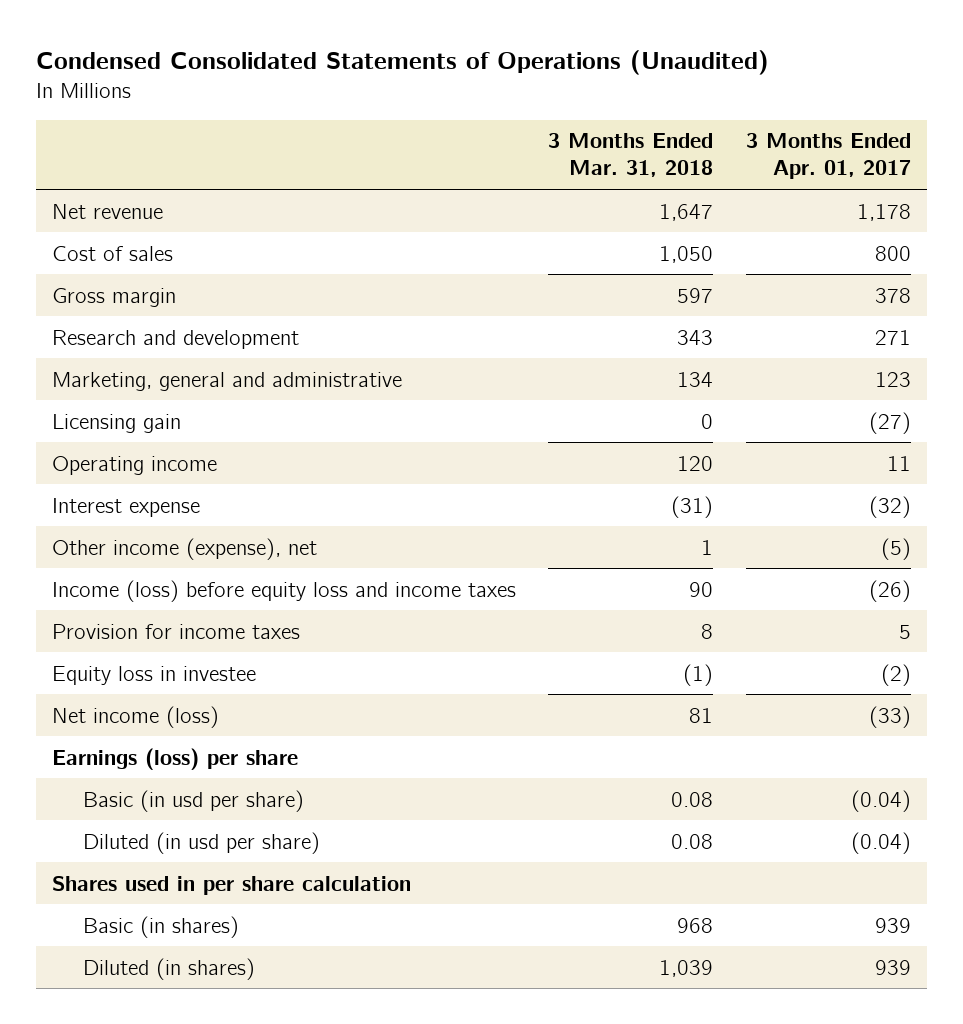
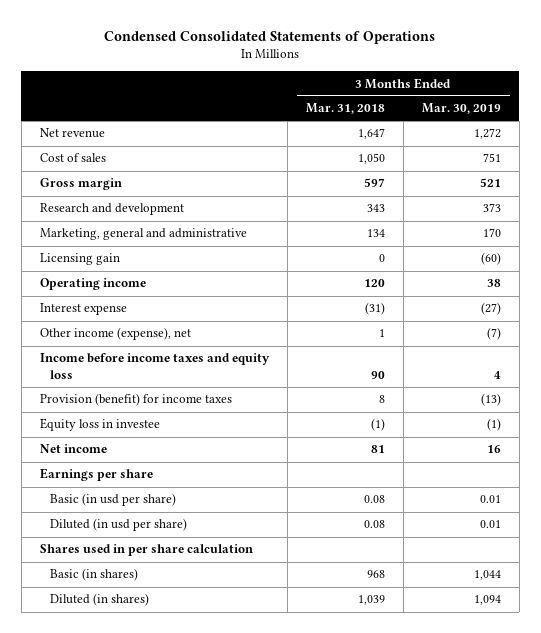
- Condensed Consolidated Statements of Operations (Unaudited)
+ Condensed Consolidated Statements of Operations
- | 3 Months Ended Mar. 31, 2018 | 3 Months Ended Apr. 01, 2017
+ | 3 Months Ended Mar. 31, 2018 | 3 Months Ended Mar. 30, 2019
- Income (loss) before equity loss and income taxes | 90 | (26)
- Provision for income taxes | 8 | 5
+ Income before income taxes and equity loss | 90 | 4
+ Provision (benefit) for income taxes | 8 | (13)
- Net income (loss) | 81 | (33)
- Earnings (loss) per share
+ Net income | 81 | 16
+ Earnings per share

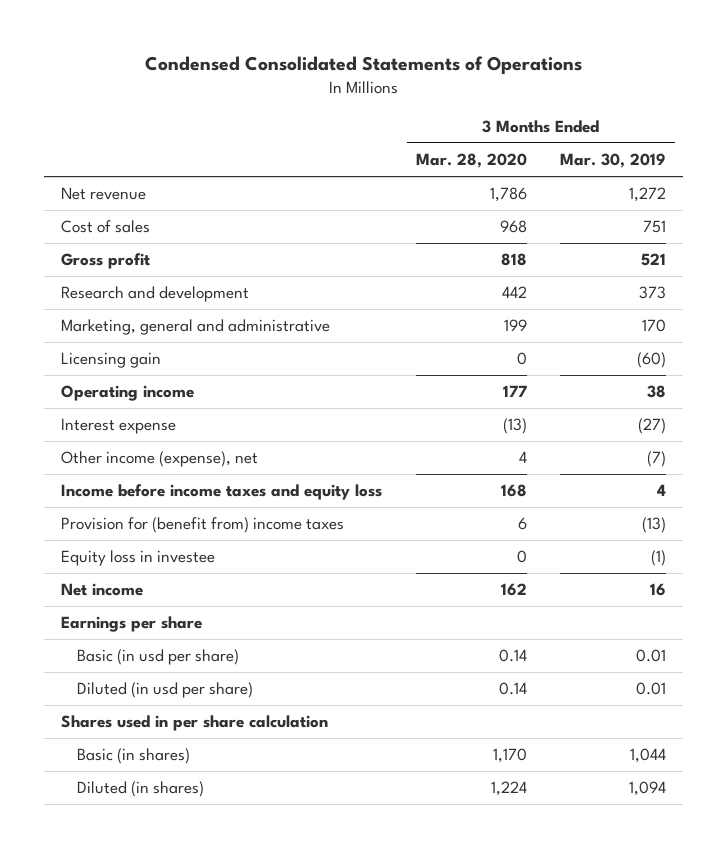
- | 3 Months Ended Mar. 31, 2018 | 3 Months Ended Mar. 30, 2019
+ | 3 Months Ended Mar. 28, 2020 | 3 Months Ended Mar. 30, 2019
- Gross margin | 597 | 521
+ Gross profit | 818 | 521
- Provision (benefit) for income taxes | 8 | (13)
+ Provision for (benefit from) income taxes | 6 | (13)

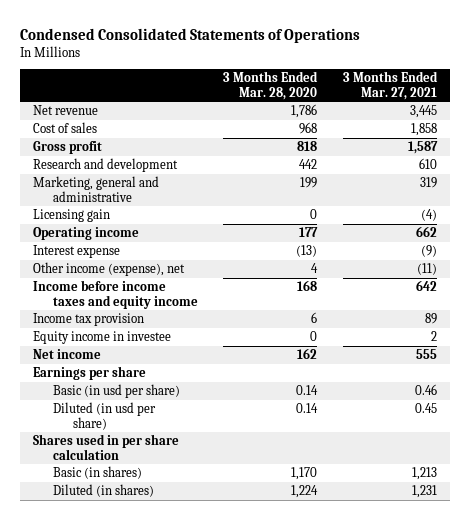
- | 3 Months Ended Mar. 28, 2020 | 3 Months Ended Mar. 30, 2019
+ | 3 Months Ended Mar. 28, 2020 | 3 Months Ended Mar. 27, 2021
- Income before income taxes and equity loss | 168 | 4
- Provision for (benefit from) income taxes | 6 | (13)
- Equity loss in investee | 0 | (1)
+ Income before income taxes and equity income | 168 | 642
+ Income tax provision | 6 | 89
+ Equity income in investee | 0 | 2

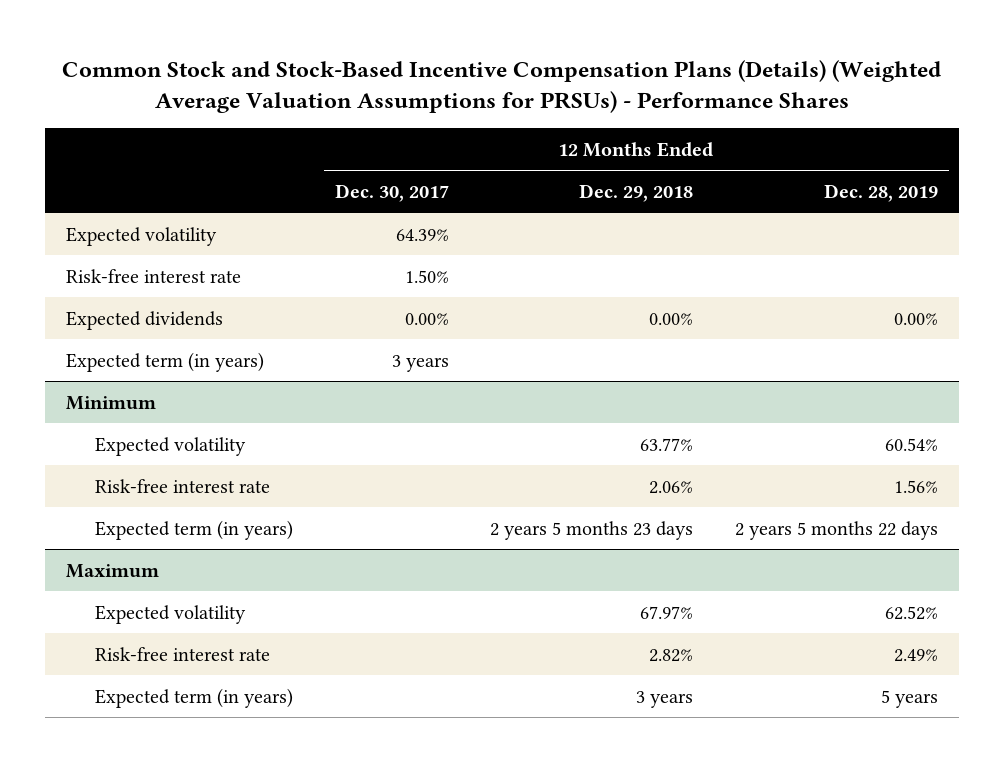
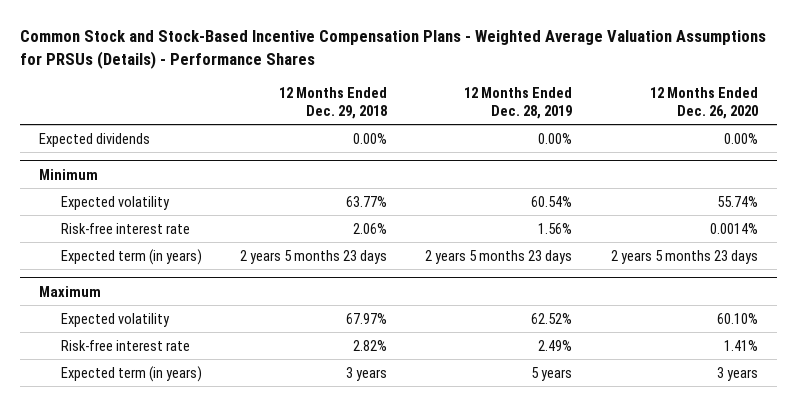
- Common Stock and Stock-Based Incentive Compensation Plans (Details) (Weighted Average Valuation Assumptions for PRSUs) - Performance Shares
+ Common Stock and Stock-Based Incentive Compensation Plans - Weighted Average Valuation Assumptions for PRSUs (Details) - Performance Shares
- | 12 Months Ended Dec. 30, 2017 | 12 Months Ended Dec. 29, 2018 | 12 Months Ended Dec. 28, 2019
+ | 12 Months Ended Dec. 29, 2018 | 12 Months Ended Dec. 28, 2019 | 12 Months Ended Dec. 26, 2020
- Expected volatility | 64.39% | |
- Risk-free interest rate | 1.50% | |
- Expected term (in years) | 3 years | |
@ Minimum
- Expected term (in years) | | 2 years 5 months 23 days | 2 years 5 months 22 days
+ Expected term (in years) | 2 years 5 months 23 days | 2 years 5 months 23 days | 2 years 5 months 23 days

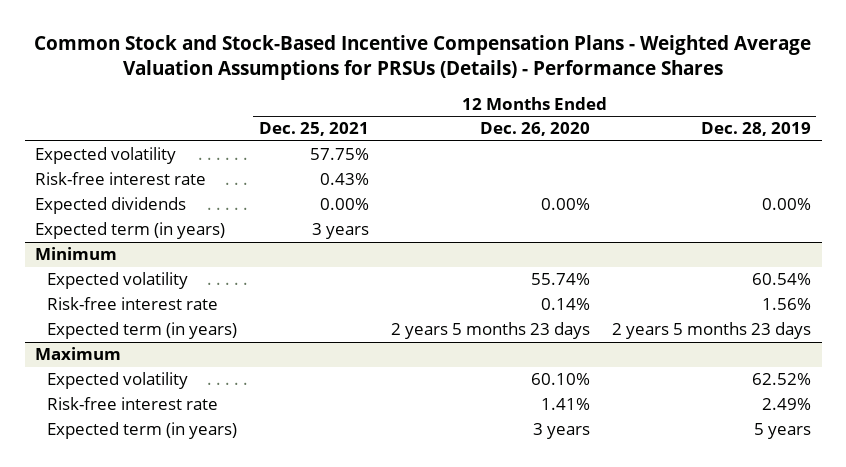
- | 12 Months Ended Dec. 29, 2018 | 12 Months Ended Dec. 28, 2019 | 12 Months Ended Dec. 26, 2020
+ | 12 Months Ended Dec. 25, 2021 | 12 Months Ended Dec. 26, 2020 | 12 Months Ended Dec. 28, 2019
+ Expected volatility | 57.75% | |
+ Risk-free interest rate | 0.43% | |
+ Expected term (in years) | 3 years | |
@ Minimum
- Risk-free interest rate | 2.06% | 1.56% | 0.0014%
+ Risk-free interest rate | | 0.14% | 1.56%

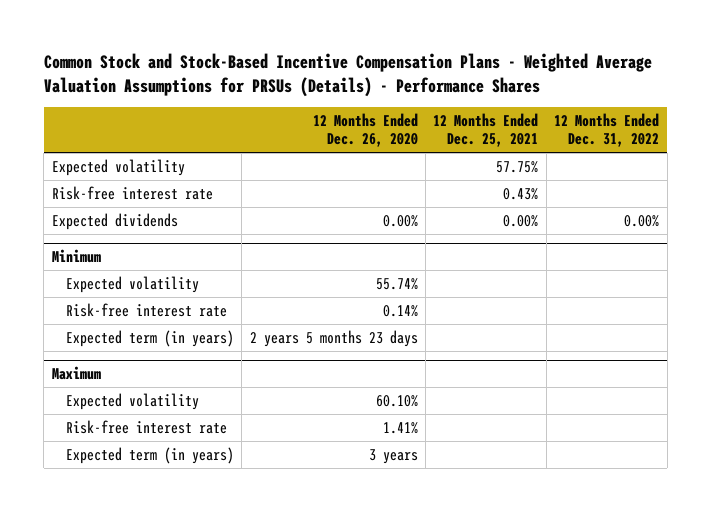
- | 12 Months Ended Dec. 25, 2021 | 12 Months Ended Dec. 26, 2020 | 12 Months Ended Dec. 28, 2019
+ | 12 Months Ended Dec. 26, 2020 | 12 Months Ended Dec. 25, 2021 | 12 Months Ended Dec. 31, 2022
- Expected term (in years) | 3 years | |

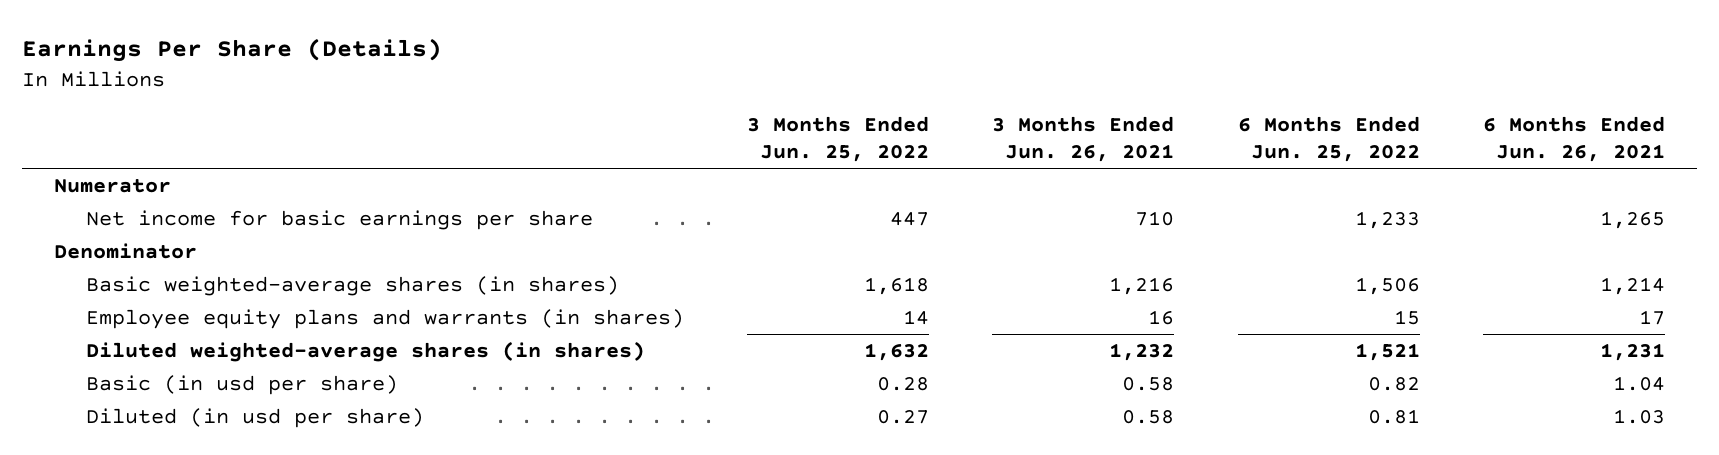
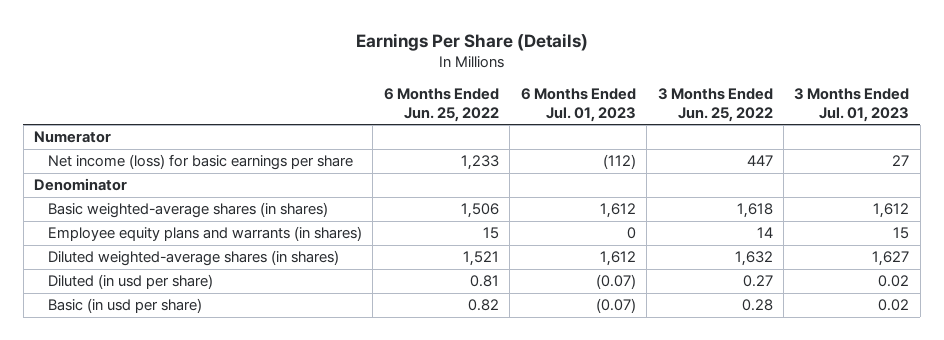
- | 3 Months Ended Jun. 25, 2022 | 3 Months Ended Jun. 26, 2021 | 6 Months Ended Jun. 25, 2022 | 6 Months Ended Jun. 26, 2021
+ | 6 Months Ended Jun. 25, 2022 | 6 Months Ended Jul. 01, 2023 | 3 Months Ended Jun. 25, 2022 | 3 Months Ended Jul. 01, 2023
- Net income for basic earnings per share | 447 | 710 | 1,233 | 1,265
+ Net income (loss) for basic earnings per share | 1,233 | (112) | 447 | 27
moved down: Basic (in usd per share) | 0.82 | (0.07) | 0.28 | 0.02

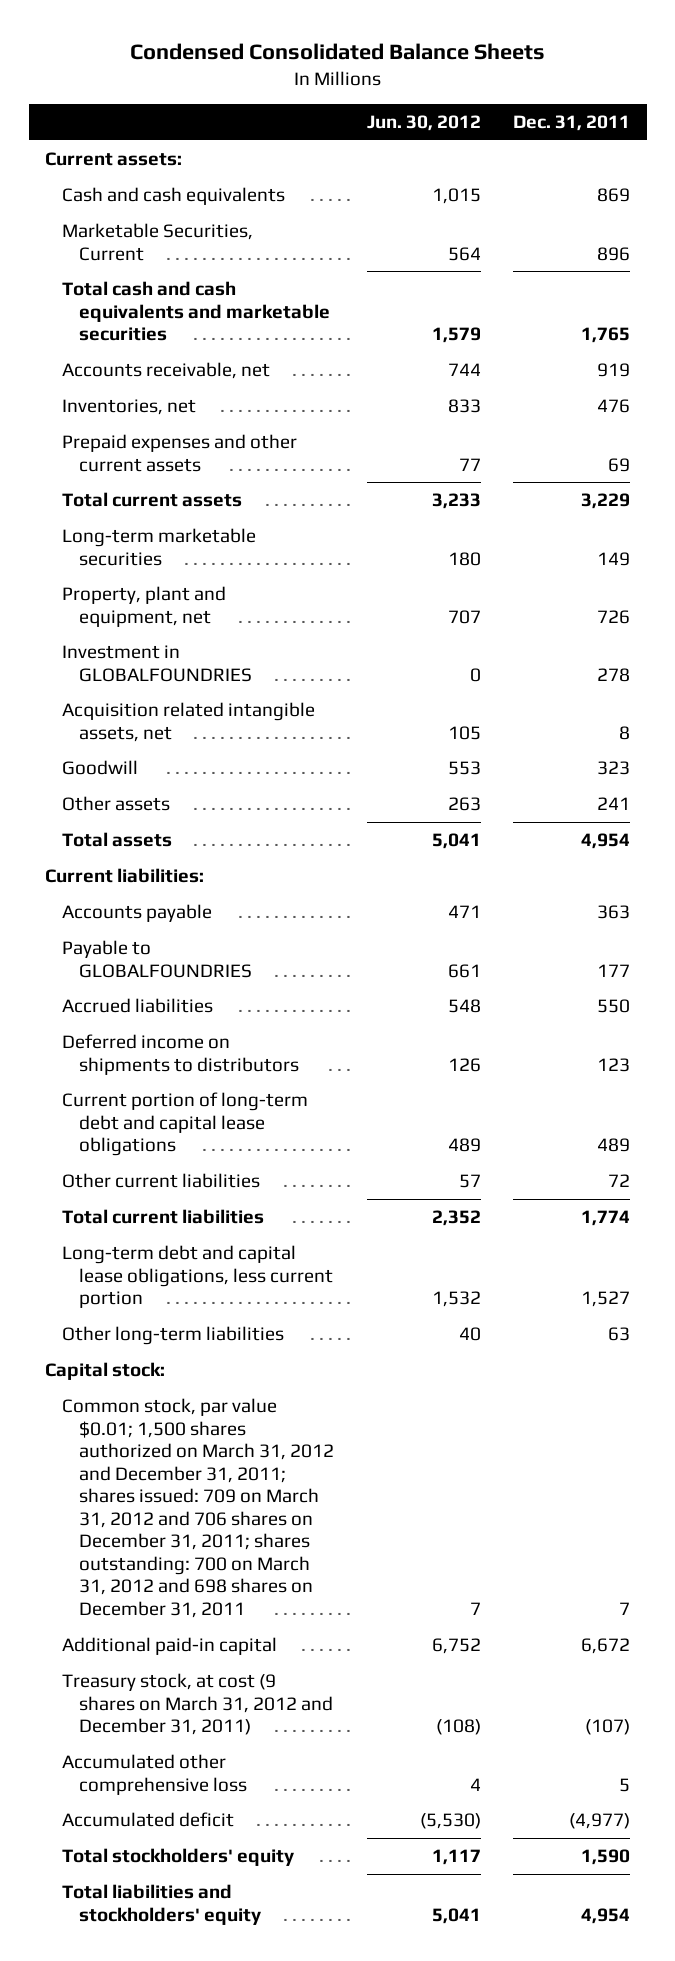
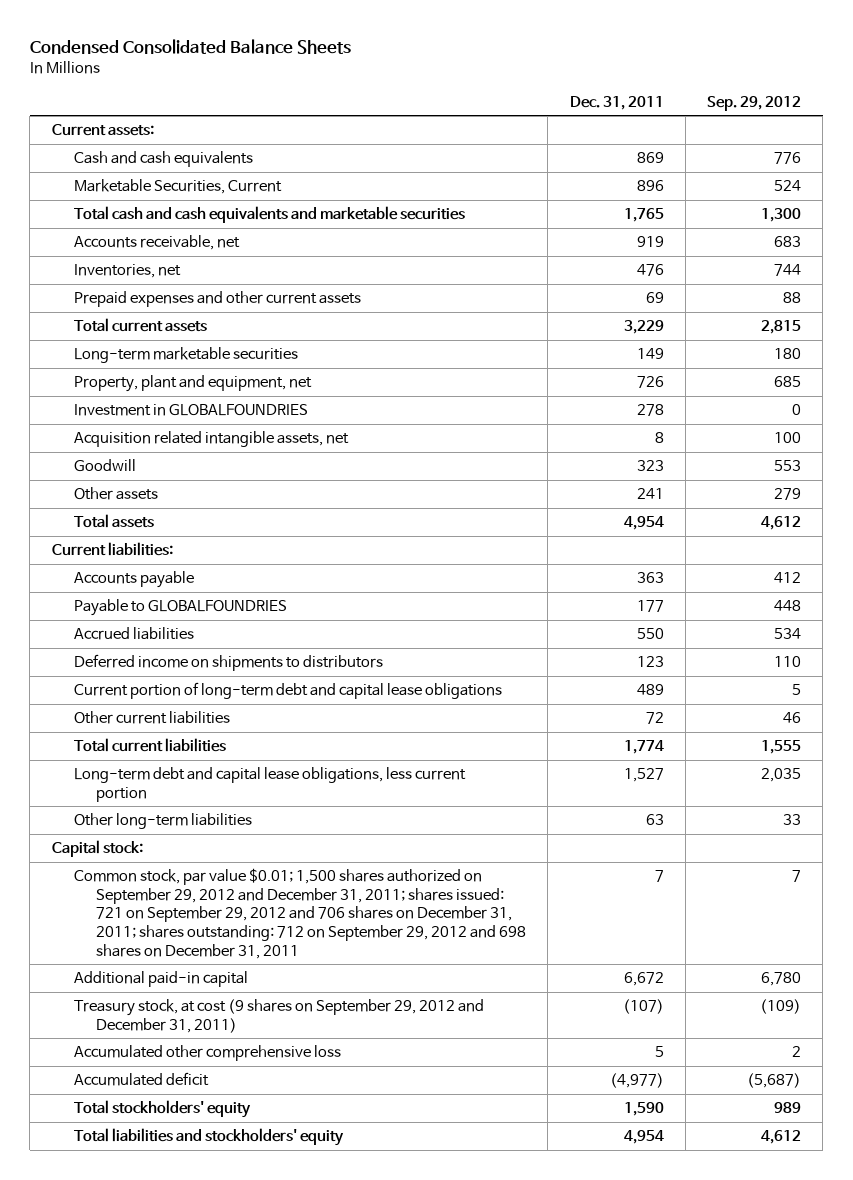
- | Jun. 30, 2012 | Dec. 31, 2011
+ | Dec. 31, 2011 | Sep. 29, 2012
- Common stock, par value $0.01; 1,500 shares authorized on March 31, 2012 and December 31, 2011; shares issued: 709 on March 31, 2012 and 706 shares on December 31, 2011; shares outstanding: 700 on March 31, 2012 and 698 shares on December 31, 2011 | 7 | 7
+ Common stock, par value $0.01; 1,500 shares authorized on September 29, 2012 and December 31, 2011; shares issued: 721 on September 29, 2012 and 706 shares on December 31, 2011; shares outstanding: 712 on September 29, 2012 and 698 shares on December 31, 2011 | 7 | 7
- Treasury stock, at cost (9 shares on March 31, 2012 and December 31, 2011) | (108) | (107)
+ Treasury stock, at cost (9 shares on September 29, 2012 and December 31, 2011) | (107) | (109)

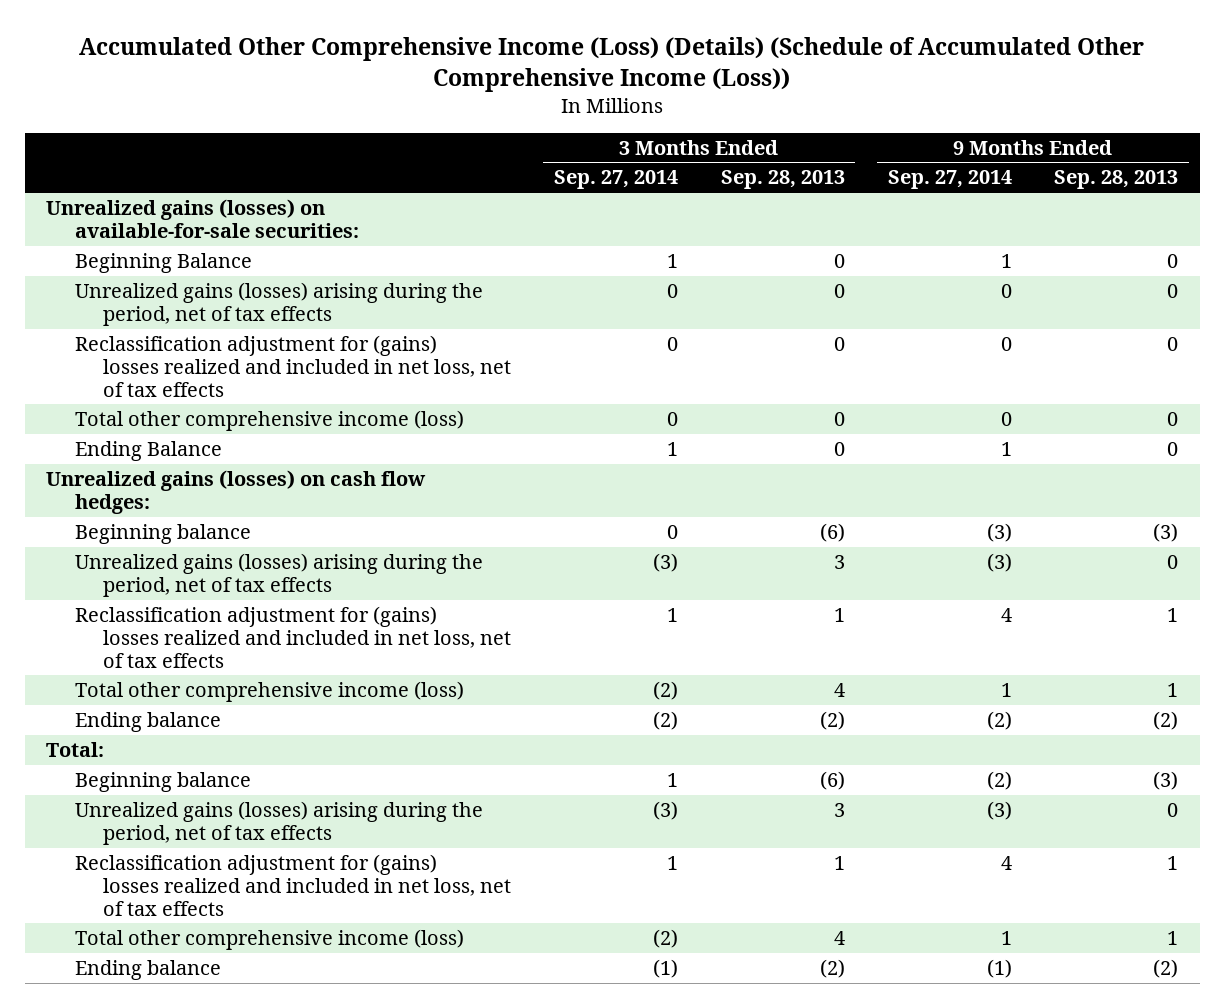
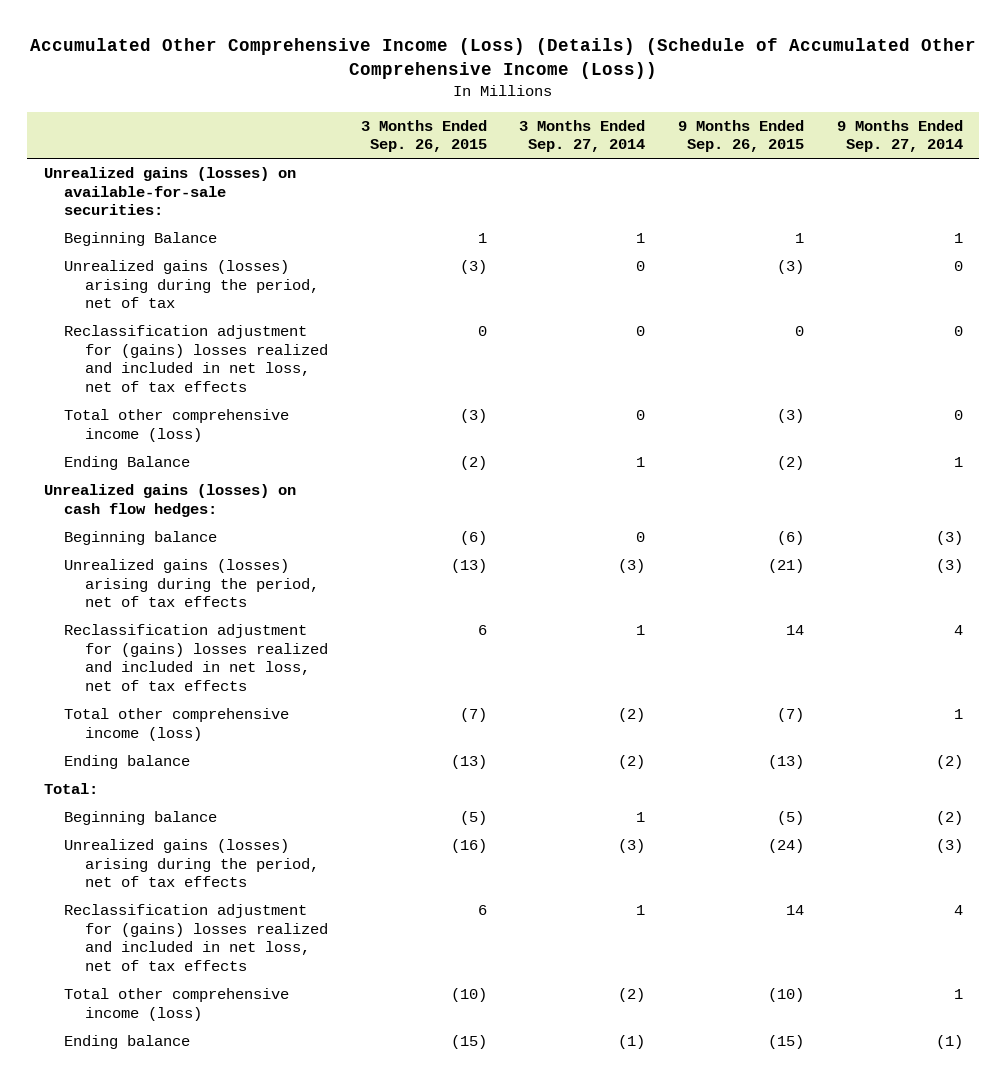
- | 3 Months Ended Sep. 27, 2014 | 3 Months Ended Sep. 28, 2013 | 9 Months Ended Sep. 27, 2014 | 9 Months Ended Sep. 28, 2013
+ | 3 Months Ended Sep. 26, 2015 | 3 Months Ended Sep. 27, 2014 | 9 Months Ended Sep. 26, 2015 | 9 Months Ended Sep. 27, 2014
- Unrealized gains (losses) arising during the period, net of tax effects | 0 | 0 | 0 | 0
+ Unrealized gains (losses) arising during the period, net of tax | (3) | 0 | (3) | 0

